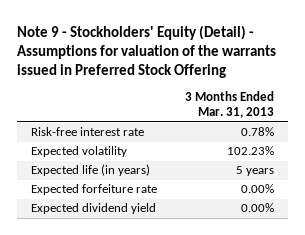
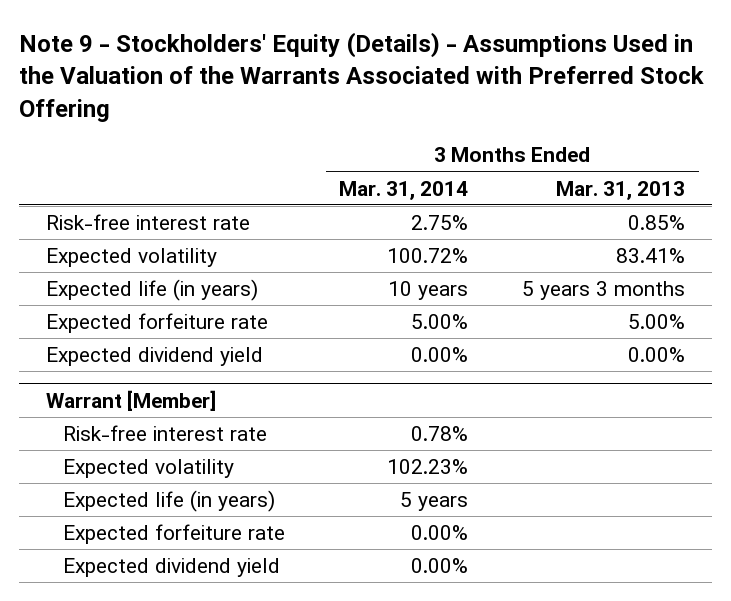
- Note 9 - Stockholders' Equity (Detail) - Assumptions for valuation of the warrants issued in Preferred Stock Offering
+ Note 9 - Stockholders' Equity (Details) - Assumptions Used in the Valuation of the Warrants Associated with Preferred Stock Offering
- | 3 Months Ended Mar. 31, 2013
+ | 3 Months Ended Mar. 31, 2014 | 3 Months Ended Mar. 31, 2013
- Risk-free interest rate | 0.78%
- Expected volatility | 102.23%
- Expected life (in years) | 5 years
- Expected forfeiture rate | 0.00%
+ Risk-free interest rate | 2.75% | 0.85%
+ Expected volatility | 100.72% | 83.41%
+ Expected life (in years) | 10 years | 5 years 3 months
+ Expected forfeiture rate | 5.00% | 5.00%
+ Warrant [Member]
+ Risk-free interest rate | 0.78% |
+ Expected volatility | 102.23% |
+ Expected life (in years) | 5 years |
+ Expected forfeiture rate | 0.00% |
+ Expected dividend yield | 0.00% |

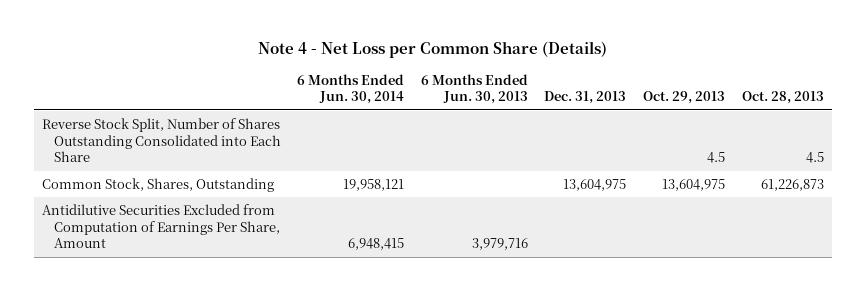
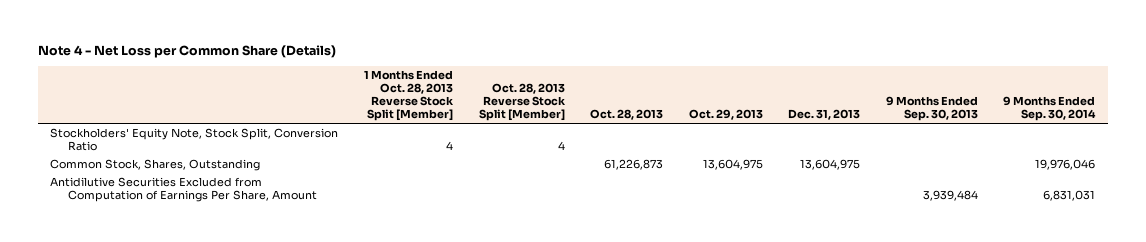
- | 6 Months Ended Jun. 30, 2014 | 6 Months Ended Jun. 30, 2013 | Dec. 31, 2013 | Oct. 29, 2013 | Oct. 28, 2013
+ | 1 Months Ended Oct. 28, 2013 Reverse Stock Split [Member] | Oct. 28, 2013 Reverse Stock Split [Member] | Oct. 28, 2013 | Oct. 29, 2013 | Dec. 31, 2013 | 9 Months Ended Sep. 30, 2013 | 9 Months Ended Sep. 30, 2014
- Reverse Stock Split, Number of Shares Outstanding Consolidated into Each Share | | | | 4.5 | 4.5
+ Stockholders' Equity Note, Stock Split, Conversion Ratio | 4 | 4 | | | | |

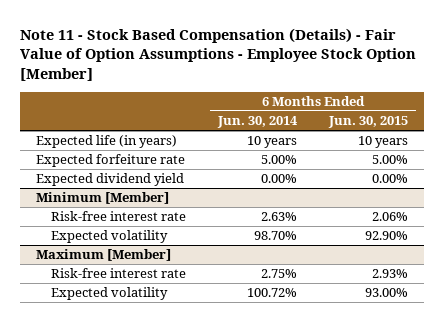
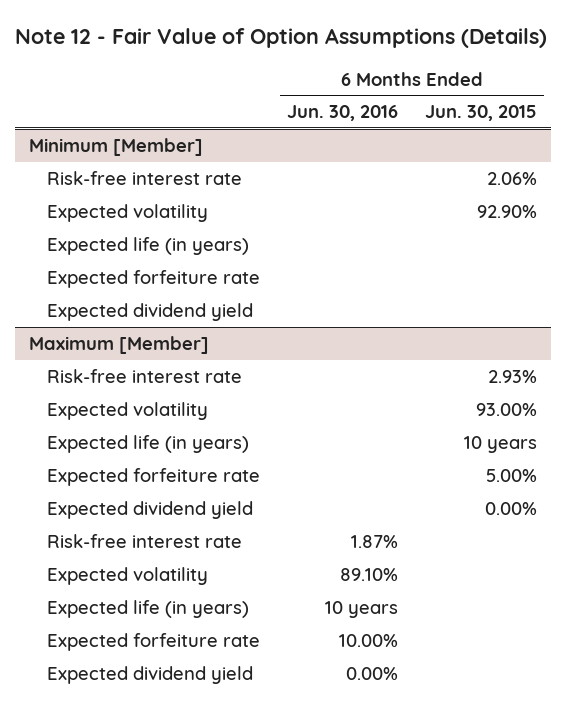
- Note 11 - Stock Based Compensation (Details) - Fair Value of Option Assumptions - Employee Stock Option [Member]
+ Note 12 - Fair Value of Option Assumptions (Details)
- | 6 Months Ended Jun. 30, 2014 | 6 Months Ended Jun. 30, 2015
+ | 6 Months Ended Jun. 30, 2016 | 6 Months Ended Jun. 30, 2015
- Expected life (in years) | 10 years | 10 years
- Expected forfeiture rate | 5.00% | 5.00%
- Expected dividend yield | 0.00% | 0.00%
@ Minimum [Member]
+ Expected life (in years)
+ Expected forfeiture rate
+ Expected dividend yield
@ Maximum [Member]
+ Expected life (in years) | | 10 years
+ Expected forfeiture rate | | 5.00%
+ Expected dividend yield | | 0.00%
+ Risk-free interest rate | 1.87% |
+ Expected volatility | 89.10% |
+ Expected life (in years) | 10 years |
+ Expected forfeiture rate | 10.00% |
+ Expected dividend yield | 0.00% |

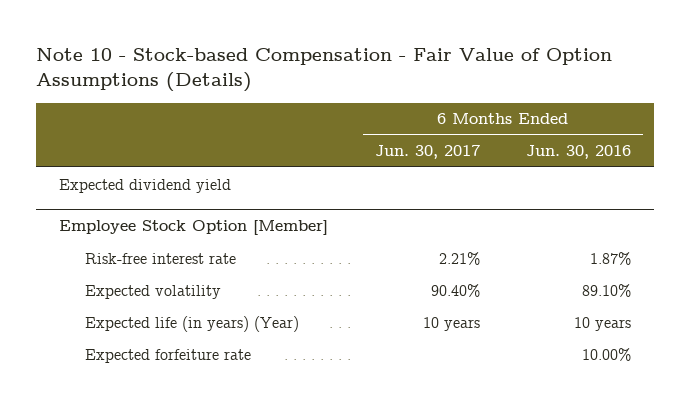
- Note 12 - Fair Value of Option Assumptions (Details)
+ Note 10 - Stock-based Compensation - Fair Value of Option Assumptions (Details)
- | 6 Months Ended Jun. 30, 2016 | 6 Months Ended Jun. 30, 2015
+ | 6 Months Ended Jun. 30, 2017 | 6 Months Ended Jun. 30, 2016
- Minimum [Member]
- Risk-free interest rate | | 2.06%
- Expected volatility | | 92.90%
- Expected life (in years)
- Expected forfeiture rate
- Expected dividend yield
- Maximum [Member]
- Risk-free interest rate | | 2.93%
- Expected volatility | | 93.00%
- Expected life (in years) | | 10 years
- Expected forfeiture rate | | 5.00%
- Expected dividend yield | | 0.00%
+ Expected dividend yield
+ Employee Stock Option [Member]
- Expected life (in years) | 10 years |
+ Expected life (in years) (Year) | 10 years | 10 years
- Expected dividend yield | 0.00% |

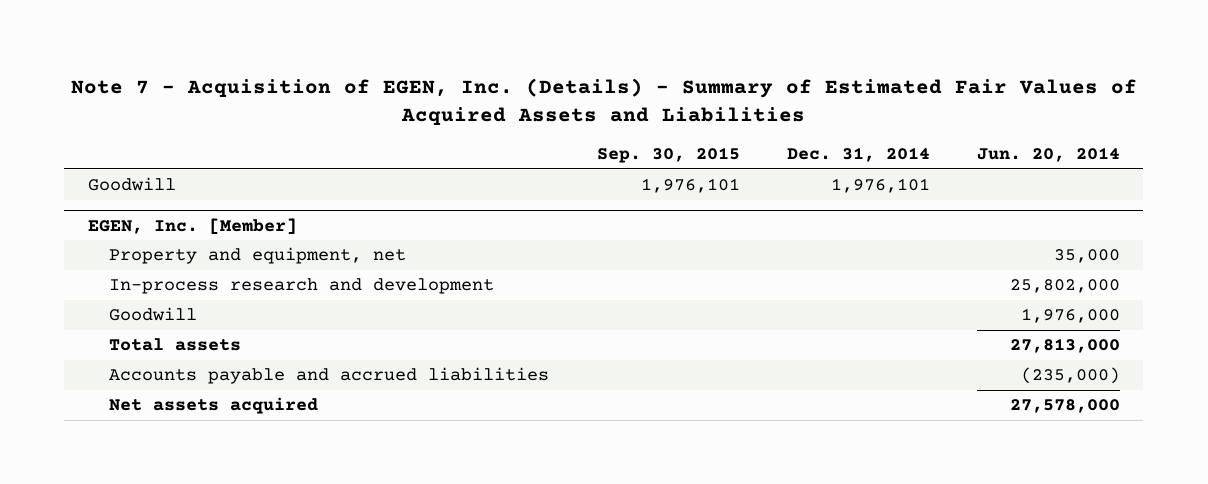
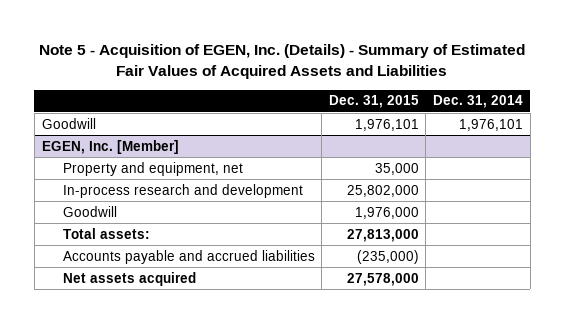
- Note 7 - Acquisition of EGEN, Inc. (Details) - Summary of Estimated Fair Values of Acquired Assets and Liabilities
+ Note 5 - Acquisition of EGEN, Inc. (Details) - Summary of Estimated Fair Values of Acquired Assets and Liabilities
- | Sep. 30, 2015 | Dec. 31, 2014 | Jun. 20, 2014
+ | Dec. 31, 2015 | Dec. 31, 2014
@ EGEN, Inc. [Member]
- Total assets | | | 27,813,000
+ Total assets: | 27,813,000 |

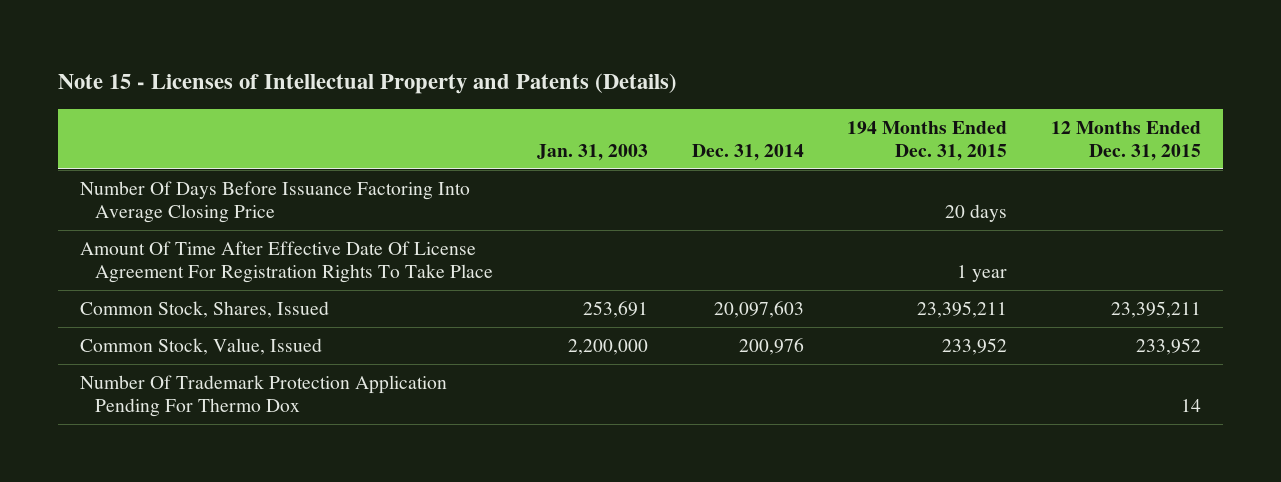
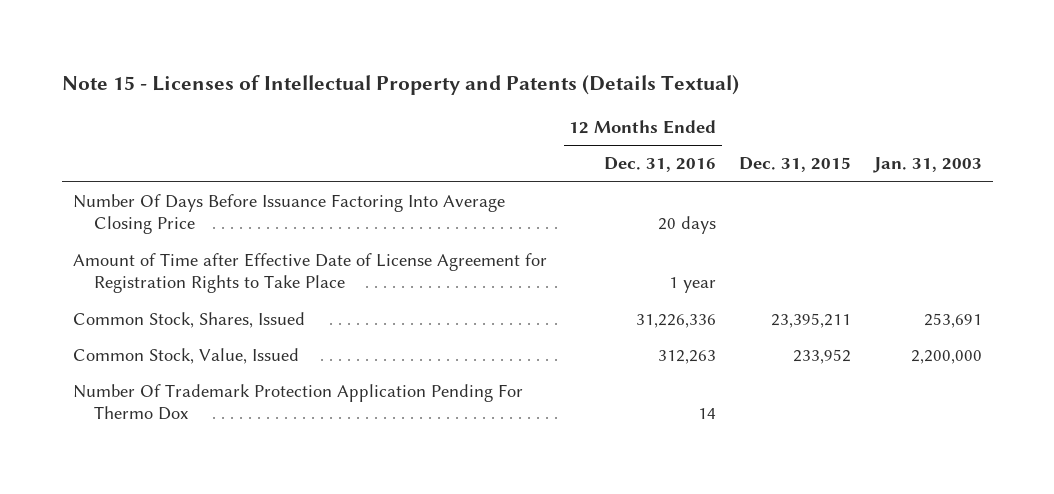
- Note 15 - Licenses of Intellectual Property and Patents (Details)
+ Note 15 - Licenses of Intellectual Property and Patents (Details Textual)
- | Jan. 31, 2003 | Dec. 31, 2014 | 194 Months Ended Dec. 31, 2015 | 12 Months Ended Dec. 31, 2015
+ | 12 Months Ended Dec. 31, 2016 | Dec. 31, 2015 | Jan. 31, 2003
- Amount Of Time After Effective Date Of License Agreement For Registration Rights To Take Place | | | 1 year |
+ Amount of Time after Effective Date of License Agreement for Registration Rights to Take Place | 1 year | |

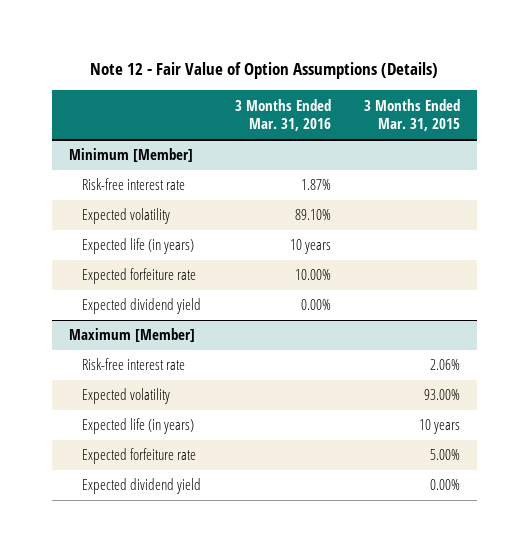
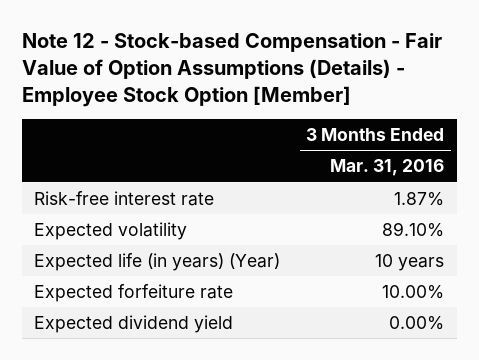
- Note 12 - Fair Value of Option Assumptions (Details)
+ Note 12 - Stock-based Compensation - Fair Value of Option Assumptions (Details) - Employee Stock Option [Member]
- | 3 Months Ended Mar. 31, 2016 | 3 Months Ended Mar. 31, 2015
+ | 3 Months Ended Mar. 31, 2016
- Minimum [Member]
- Expected life (in years) | 10 years |
+ Expected life (in years) (Year) | 10 years
- Maximum [Member]
- Risk-free interest rate | | 2.06%
- Expected volatility | | 93.00%
- Expected life (in years) | | 10 years
- Expected forfeiture rate | | 5.00%
- Expected dividend yield | | 0.00%

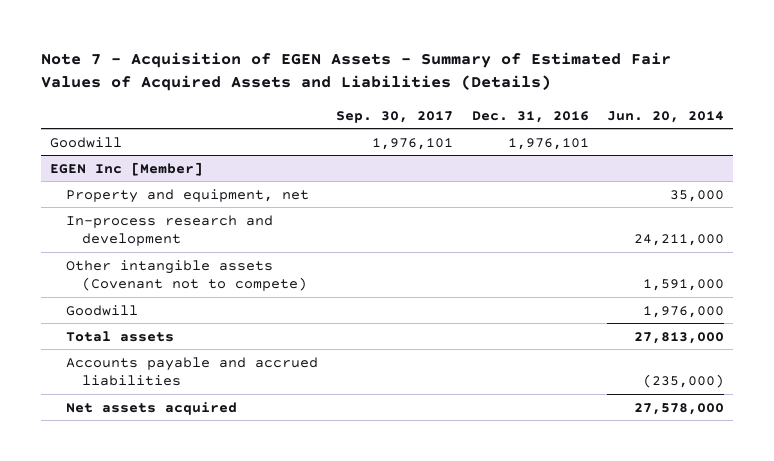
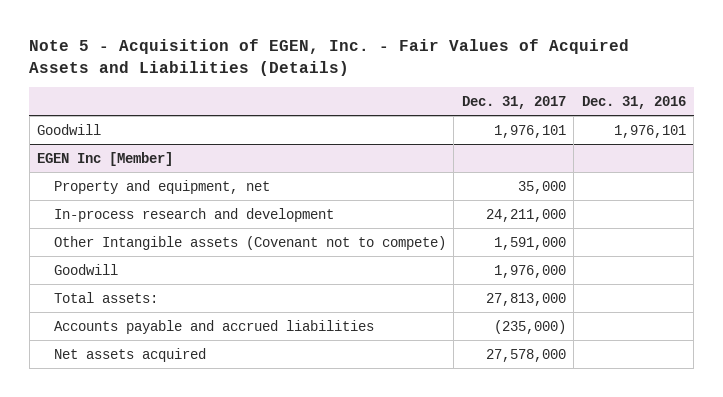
- Note 7 - Acquisition of EGEN Assets - Summary of Estimated Fair Values of Acquired Assets and Liabilities (Details)
+ Note 5 - Acquisition of EGEN, Inc. - Fair Values of Acquired Assets and Liabilities (Details)
- | Sep. 30, 2017 | Dec. 31, 2016 | Jun. 20, 2014
+ | Dec. 31, 2017 | Dec. 31, 2016
@ EGEN Inc [Member]
- Other intangible assets (Covenant not to compete) | | | 1,591,000
+ Other Intangible assets (Covenant not to compete) | 1,591,000 |
- Total assets | | | 27,813,000
+ Total assets: | 27,813,000 |

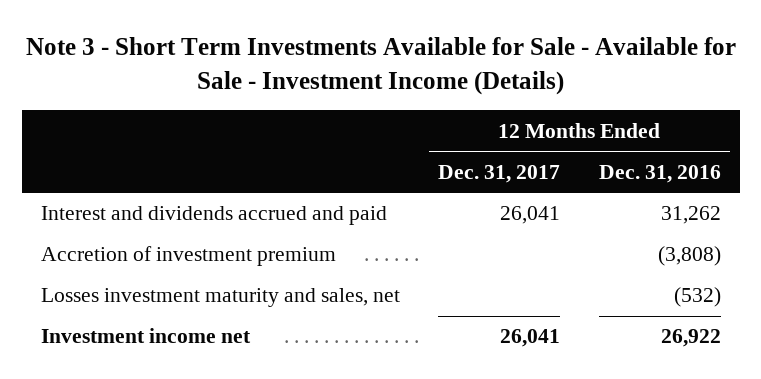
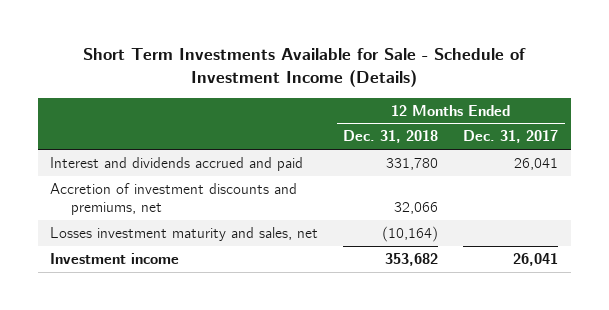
- Note 3 - Short Term Investments Available for Sale - Available for Sale - Investment Income (Details)
+ Short Term Investments Available for Sale - Schedule of Investment Income (Details)
- | 12 Months Ended Dec. 31, 2017 | 12 Months Ended Dec. 31, 2016
+ | 12 Months Ended Dec. 31, 2018 | 12 Months Ended Dec. 31, 2017
- Accretion of investment premium | | (3,808)
+ Accretion of investment discounts and premiums, net | 32,066 |
- Investment income net | 26,041 | 26,922
+ Investment income | 353,682 | 26,041

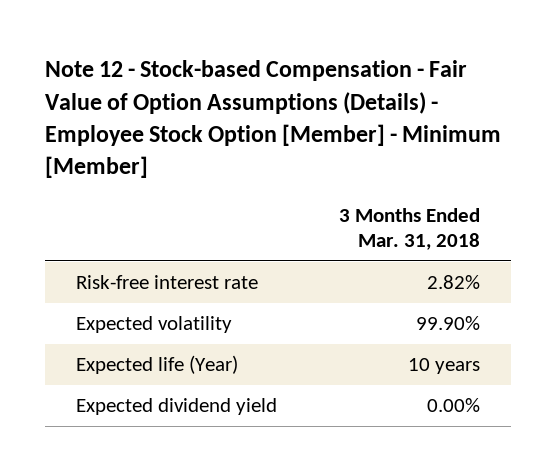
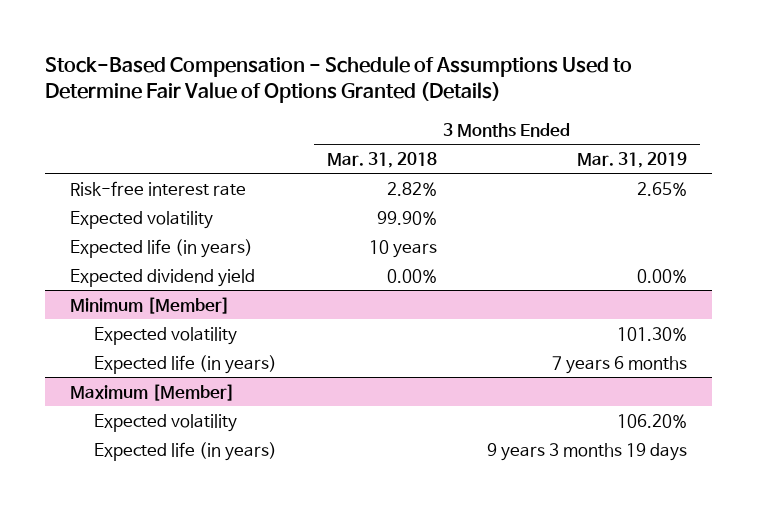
- Note 12 - Stock-based Compensation - Fair Value of Option Assumptions (Details) - Employee Stock Option [Member] - Minimum [Member]
+ Stock-Based Compensation - Schedule of Assumptions Used to Determine Fair Value of Options Granted (Details)
- | 3 Months Ended Mar. 31, 2018
+ | 3 Months Ended Mar. 31, 2018 | 3 Months Ended Mar. 31, 2019
- Expected life (Year) | 10 years
+ Expected life (in years) | 10 years |
+ Minimum [Member]
+ Expected volatility | | 101.30%
+ Expected life (in years) | | 7 years 6 months
+ Maximum [Member]
+ Expected volatility | | 106.20%
+ Expected life (in years) | | 9 years 3 months 19 days

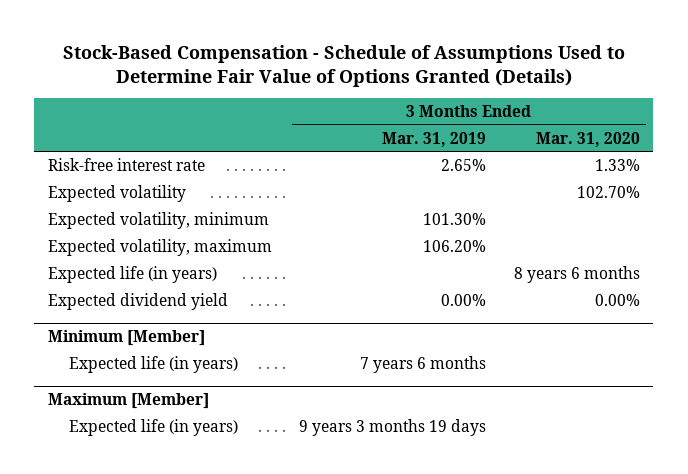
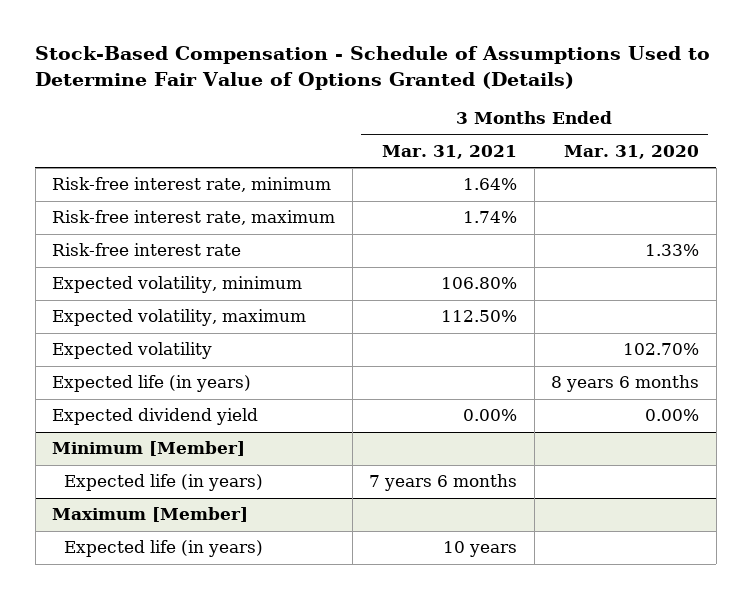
- | 3 Months Ended Mar. 31, 2019 | 3 Months Ended Mar. 31, 2020
+ | 3 Months Ended Mar. 31, 2021 | 3 Months Ended Mar. 31, 2020
+ Risk-free interest rate, minimum | 1.64% |
+ Risk-free interest rate, maximum | 1.74% |
moved down: Expected volatility | | 102.70%

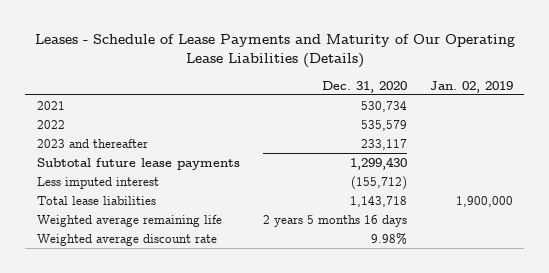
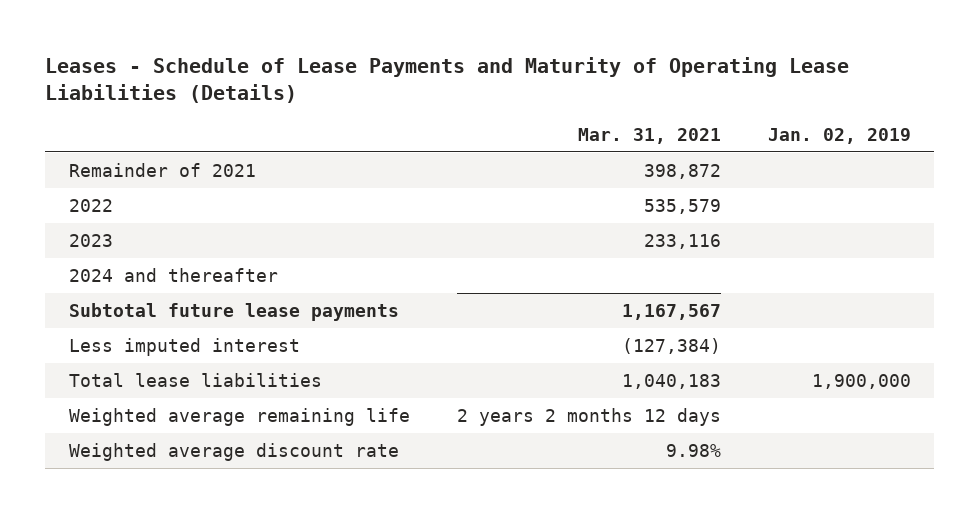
- Leases - Schedule of Lease Payments and Maturity of Our Operating Lease Liabilities (Details)
+ Leases - Schedule of Lease Payments and Maturity of Operating Lease Liabilities (Details)
- | Dec. 31, 2020 | Jan. 02, 2019
+ | Mar. 31, 2021 | Jan. 02, 2019
- 2021 | 530,734 |
+ Remainder of 2021 | 398,872 |
- 2023 and thereafter | 233,117 |
+ 2023 | 233,116 |
+ 2024 and thereafter

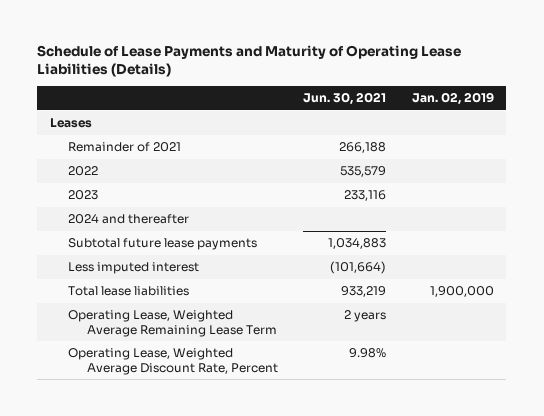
- Leases - Schedule of Lease Payments and Maturity of Operating Lease Liabilities (Details)
+ Schedule of Lease Payments and Maturity of Operating Lease Liabilities (Details)
- | Mar. 31, 2021 | Jan. 02, 2019
+ | Jun. 30, 2021 | Jan. 02, 2019
+ Leases
- Weighted average remaining life | 2 years 2 months 12 days |
- Weighted average discount rate | 9.98% |
+ Operating Lease, Weighted Average Remaining Lease Term | 2 years |
+ Operating Lease, Weighted Average Discount Rate, Percent | 9.98% |

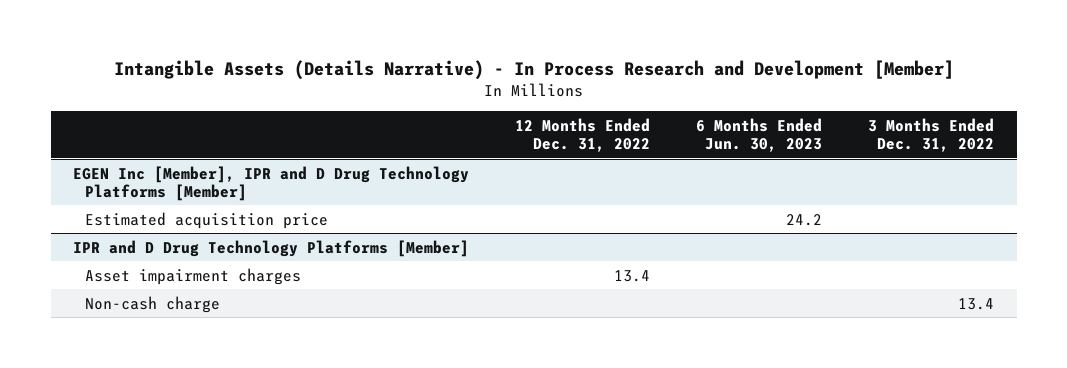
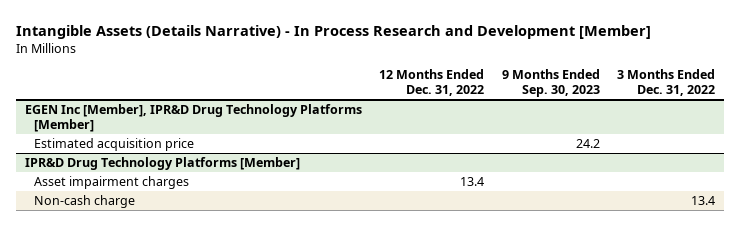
- | 12 Months Ended Dec. 31, 2022 | 6 Months Ended Jun. 30, 2023 | 3 Months Ended Dec. 31, 2022
+ | 12 Months Ended Dec. 31, 2022 | 9 Months Ended Sep. 30, 2023 | 3 Months Ended Dec. 31, 2022
- EGEN Inc [Member], IPR and D Drug Technology Platforms [Member]
+ EGEN Inc [Member], IPR&D Drug Technology Platforms [Member]
- IPR and D Drug Technology Platforms [Member]
+ IPR&D Drug Technology Platforms [Member]

